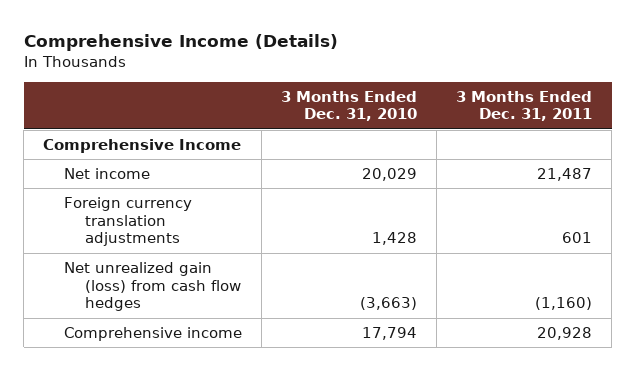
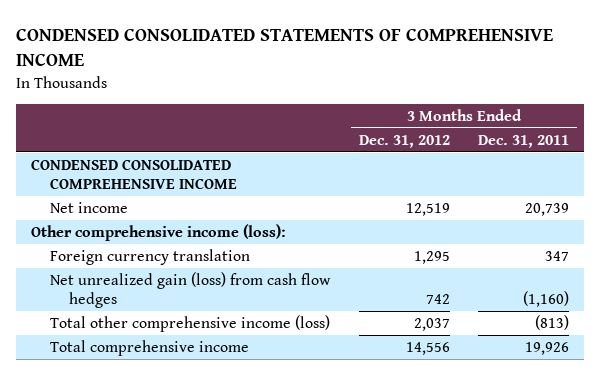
- Comprehensive Income (Details)
+ CONDENSED CONSOLIDATED STATEMENTS OF COMPREHENSIVE INCOME
- | 3 Months Ended Dec. 31, 2010 | 3 Months Ended Dec. 31, 2011
+ | 3 Months Ended Dec. 31, 2012 | 3 Months Ended Dec. 31, 2011
- Comprehensive Income
- Net income | 20,029 | 21,487
- Foreign currency translation adjustments | 1,428 | 601
+ CONDENSED CONSOLIDATED COMPREHENSIVE INCOME
+ Net income | 12,519 | 20,739
+ Other comprehensive income (loss):
+ Foreign currency translation | 1,295 | 347
- Comprehensive income | 17,794 | 20,928
+ Total other comprehensive income (loss) | 2,037 | (813)
+ Total comprehensive income | 14,556 | 19,926

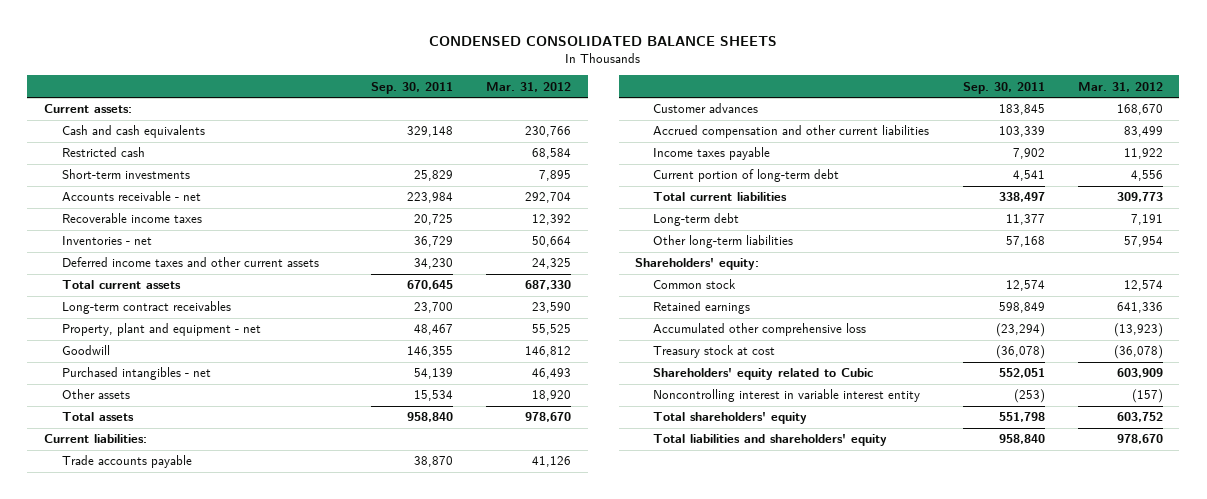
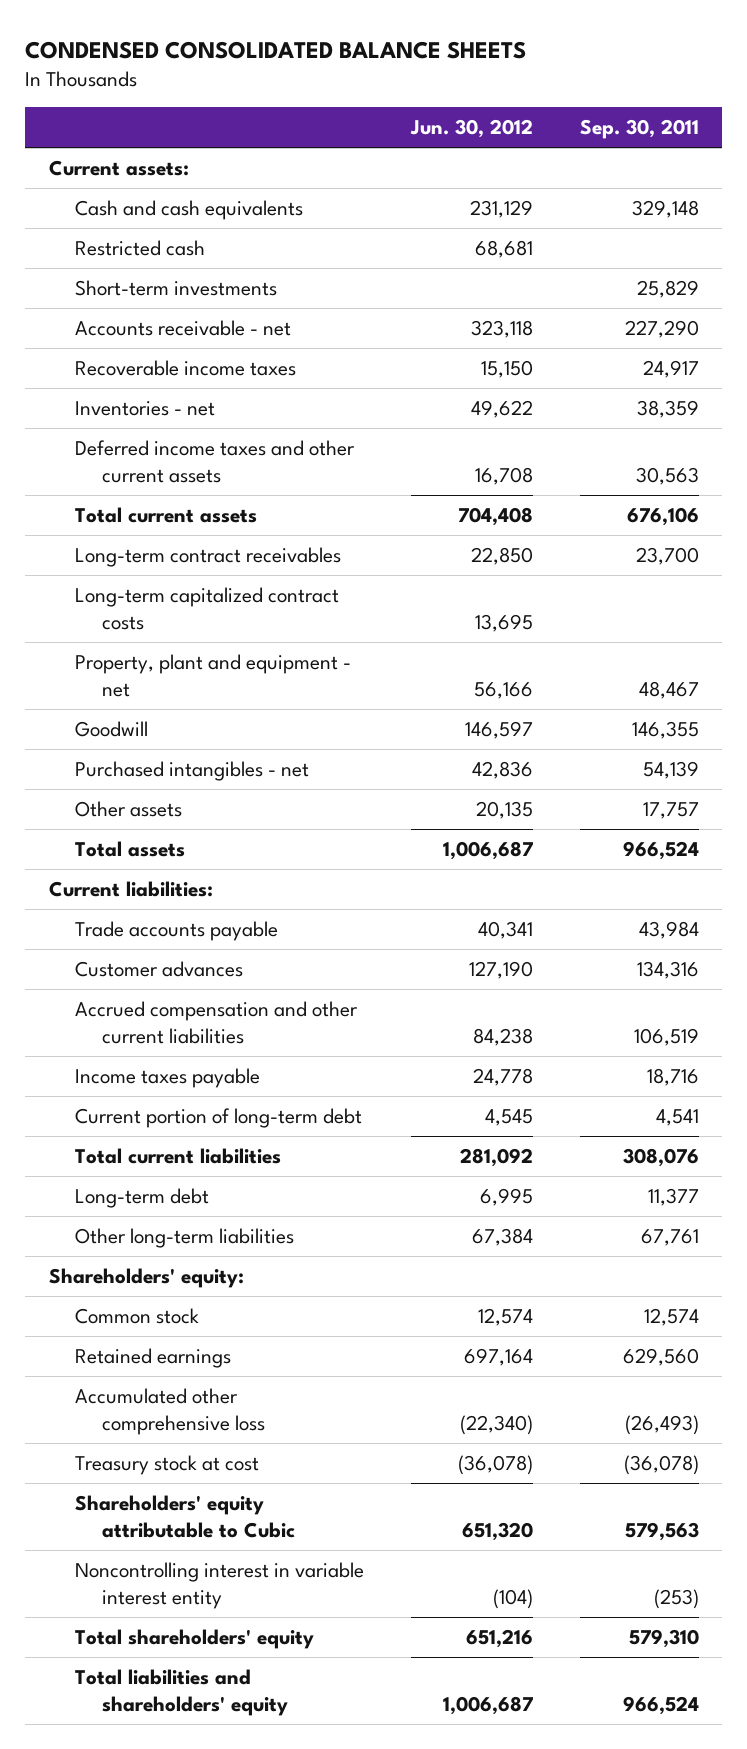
- | Sep. 30, 2011 | Mar. 31, 2012
+ | Jun. 30, 2012 | Sep. 30, 2011
- Accounts receivable - net | 223,984 | 292,704
- Recoverable income taxes | 20,725 | 12,392
- Inventories - net | 36,729 | 50,664
- Deferred income taxes and other current assets | 34,230 | 24,325
- Total current assets | 670,645 | 687,330
+ Accounts receivable - net | 323,118 | 227,290
+ Recoverable income taxes | 15,150 | 24,917
+ Inventories - net | 49,622 | 38,359
+ Deferred income taxes and other current assets | 16,708 | 30,563
+ Total current assets | 704,408 | 676,106
+ Long-term capitalized contract costs | 13,695 |
- Other assets | 15,534 | 18,920
- Total assets | 958,840 | 978,670
+ Other assets | 20,135 | 17,757
+ Total assets | 1,006,687 | 966,524
- Trade accounts payable | 38,870 | 41,126
- Customer advances | 183,845 | 168,670
- Accrued compensation and other current liabilities | 103,339 | 83,499
- Income taxes payable | 7,902 | 11,922
+ Trade accounts payable | 40,341 | 43,984
+ Customer advances | 127,190 | 134,316
+ Accrued compensation and other current liabilities | 84,238 | 106,519
+ Income taxes payable | 24,778 | 18,716
- Total current liabilities | 338,497 | 309,773
+ Total current liabilities | 281,092 | 308,076
- Other long-term liabilities | 57,168 | 57,954
+ Other long-term liabilities | 67,384 | 67,761
- Retained earnings | 598,849 | 641,336
- Accumulated other comprehensive loss | (23,294) | (13,923)
+ Retained earnings | 697,164 | 629,560
+ Accumulated other comprehensive loss | (22,340) | (26,493)
- Shareholders' equity related to Cubic | 552,051 | 603,909
+ Shareholders' equity attributable to Cubic | 651,320 | 579,563
- Total shareholders' equity | 551,798 | 603,752
- Total liabilities and shareholders' equity | 958,840 | 978,670
+ Total shareholders' equity | 651,216 | 579,310
+ Total liabilities and shareholders' equity | 1,006,687 | 966,524

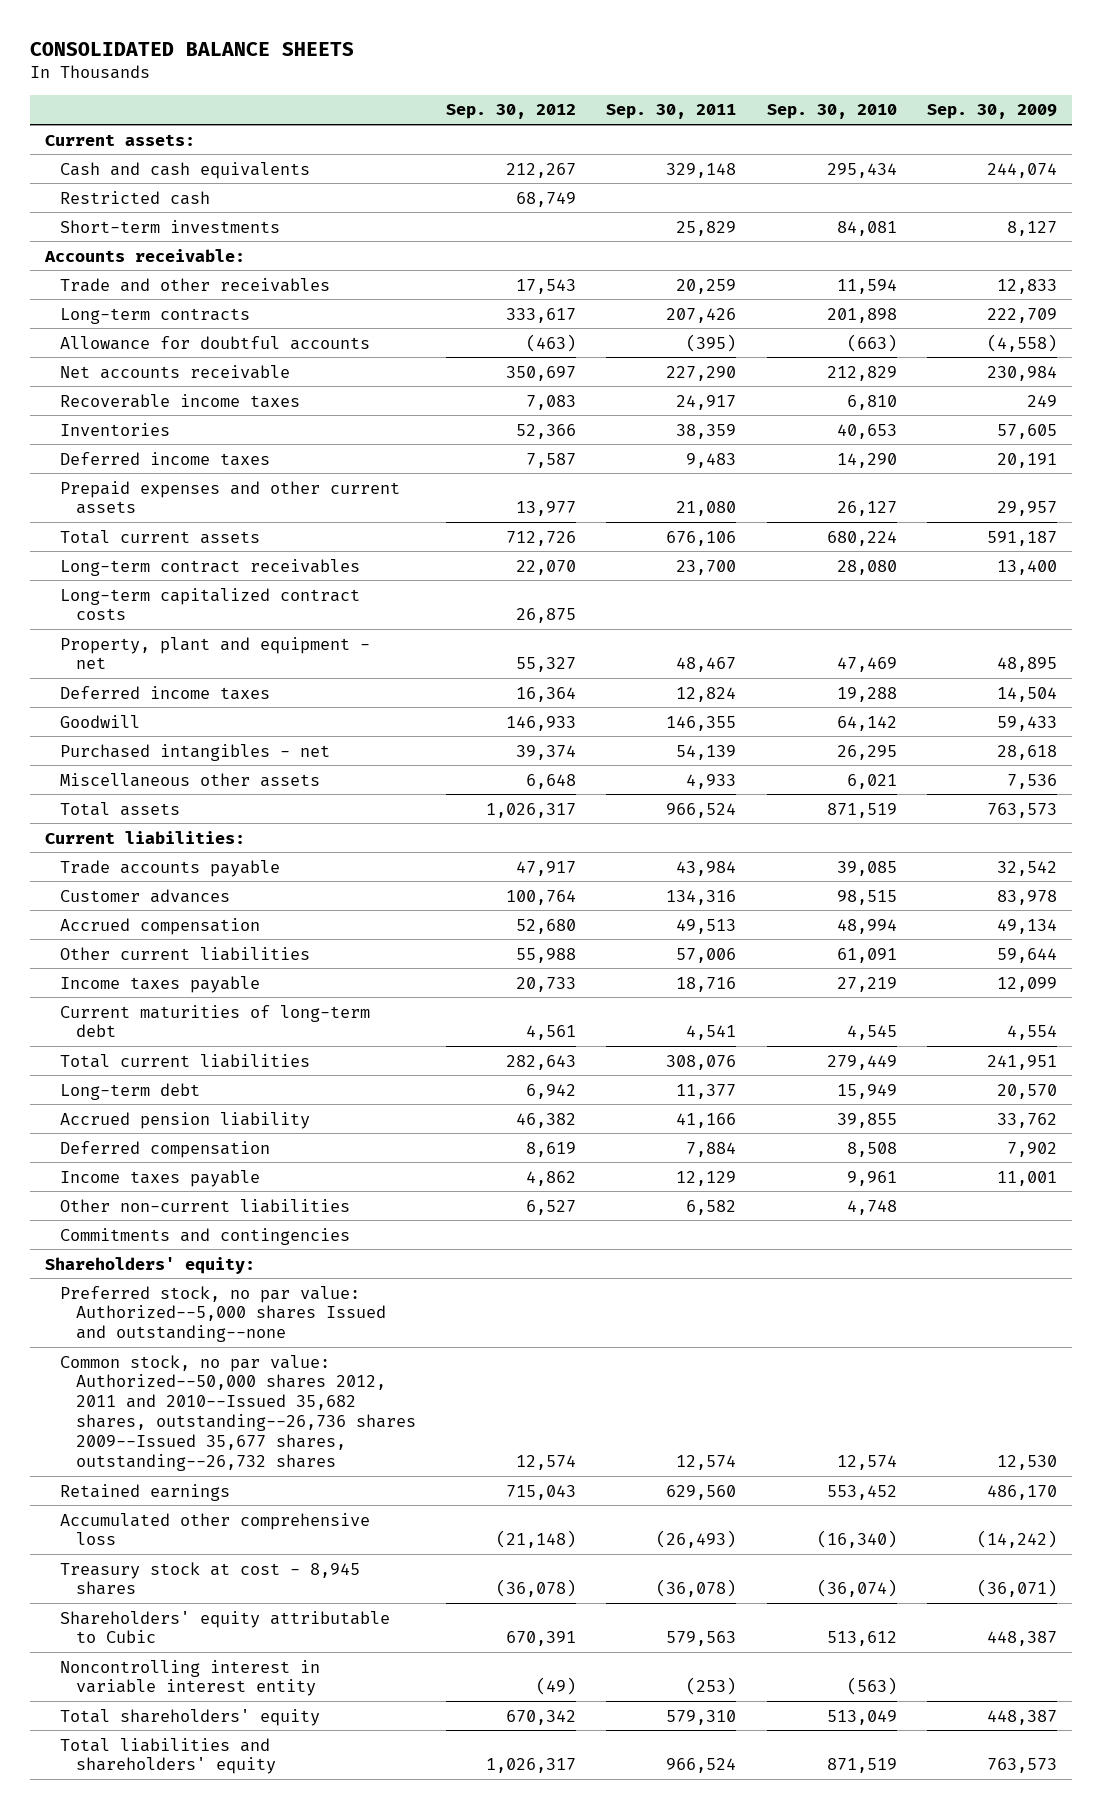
- CONDENSED CONSOLIDATED BALANCE SHEETS
+ CONSOLIDATED BALANCE SHEETS
- | Jun. 30, 2012 | Sep. 30, 2011
+ | Sep. 30, 2012 | Sep. 30, 2011 | Sep. 30, 2010 | Sep. 30, 2009
- Accounts receivable - net | 323,118 | 227,290
+ Accounts receivable:
+ Trade and other receivables | 17,543 | 20,259 | 11,594 | 12,833
+ Long-term contracts | 333,617 | 207,426 | 201,898 | 222,709
+ Allowance for doubtful accounts | (463) | (395) | (663) | (4,558)
+ Net accounts receivable | 350,697 | 227,290 | 212,829 | 230,984
- Inventories - net | 49,622 | 38,359
- Deferred income taxes and other current assets | 16,708 | 30,563
+ Inventories | 52,366 | 38,359 | 40,653 | 57,605
+ Deferred income taxes | 7,587 | 9,483 | 14,290 | 20,191
+ Prepaid expenses and other current assets | 13,977 | 21,080 | 26,127 | 29,957
+ Deferred income taxes | 16,364 | 12,824 | 19,288 | 14,504
- Other assets | 20,135 | 17,757
+ Miscellaneous other assets | 6,648 | 4,933 | 6,021 | 7,536
- Accrued compensation and other current liabilities | 84,238 | 106,519
+ Accrued compensation | 52,680 | 49,513 | 48,994 | 49,134
+ Other current liabilities | 55,988 | 57,006 | 61,091 | 59,644
- Current portion of long-term debt | 4,545 | 4,541
+ Current maturities of long-term debt | 4,561 | 4,541 | 4,545 | 4,554
- Other long-term liabilities | 67,384 | 67,761
+ Accrued pension liability | 46,382 | 41,166 | 39,855 | 33,762
+ Deferred compensation | 8,619 | 7,884 | 8,508 | 7,902
+ Income taxes payable | 4,862 | 12,129 | 9,961 | 11,001
+ Other non-current liabilities | 6,527 | 6,582 | 4,748 |
+ Commitments and contingencies
- Common stock | 12,574 | 12,574
+ Preferred stock, no par value: Authorized--5,000 shares Issued and outstanding--none
+ Common stock, no par value: Authorized--50,000 shares 2012, 2011 and 2010--Issued 35,682 shares, outstanding--26,736 shares 2009--Issued 35,677 shares, outstanding--26,732 shares | 12,574 | 12,574 | 12,574 | 12,530
- Treasury stock at cost | (36,078) | (36,078)
+ Treasury stock at cost - 8,945 shares | (36,078) | (36,078) | (36,074) | (36,071)

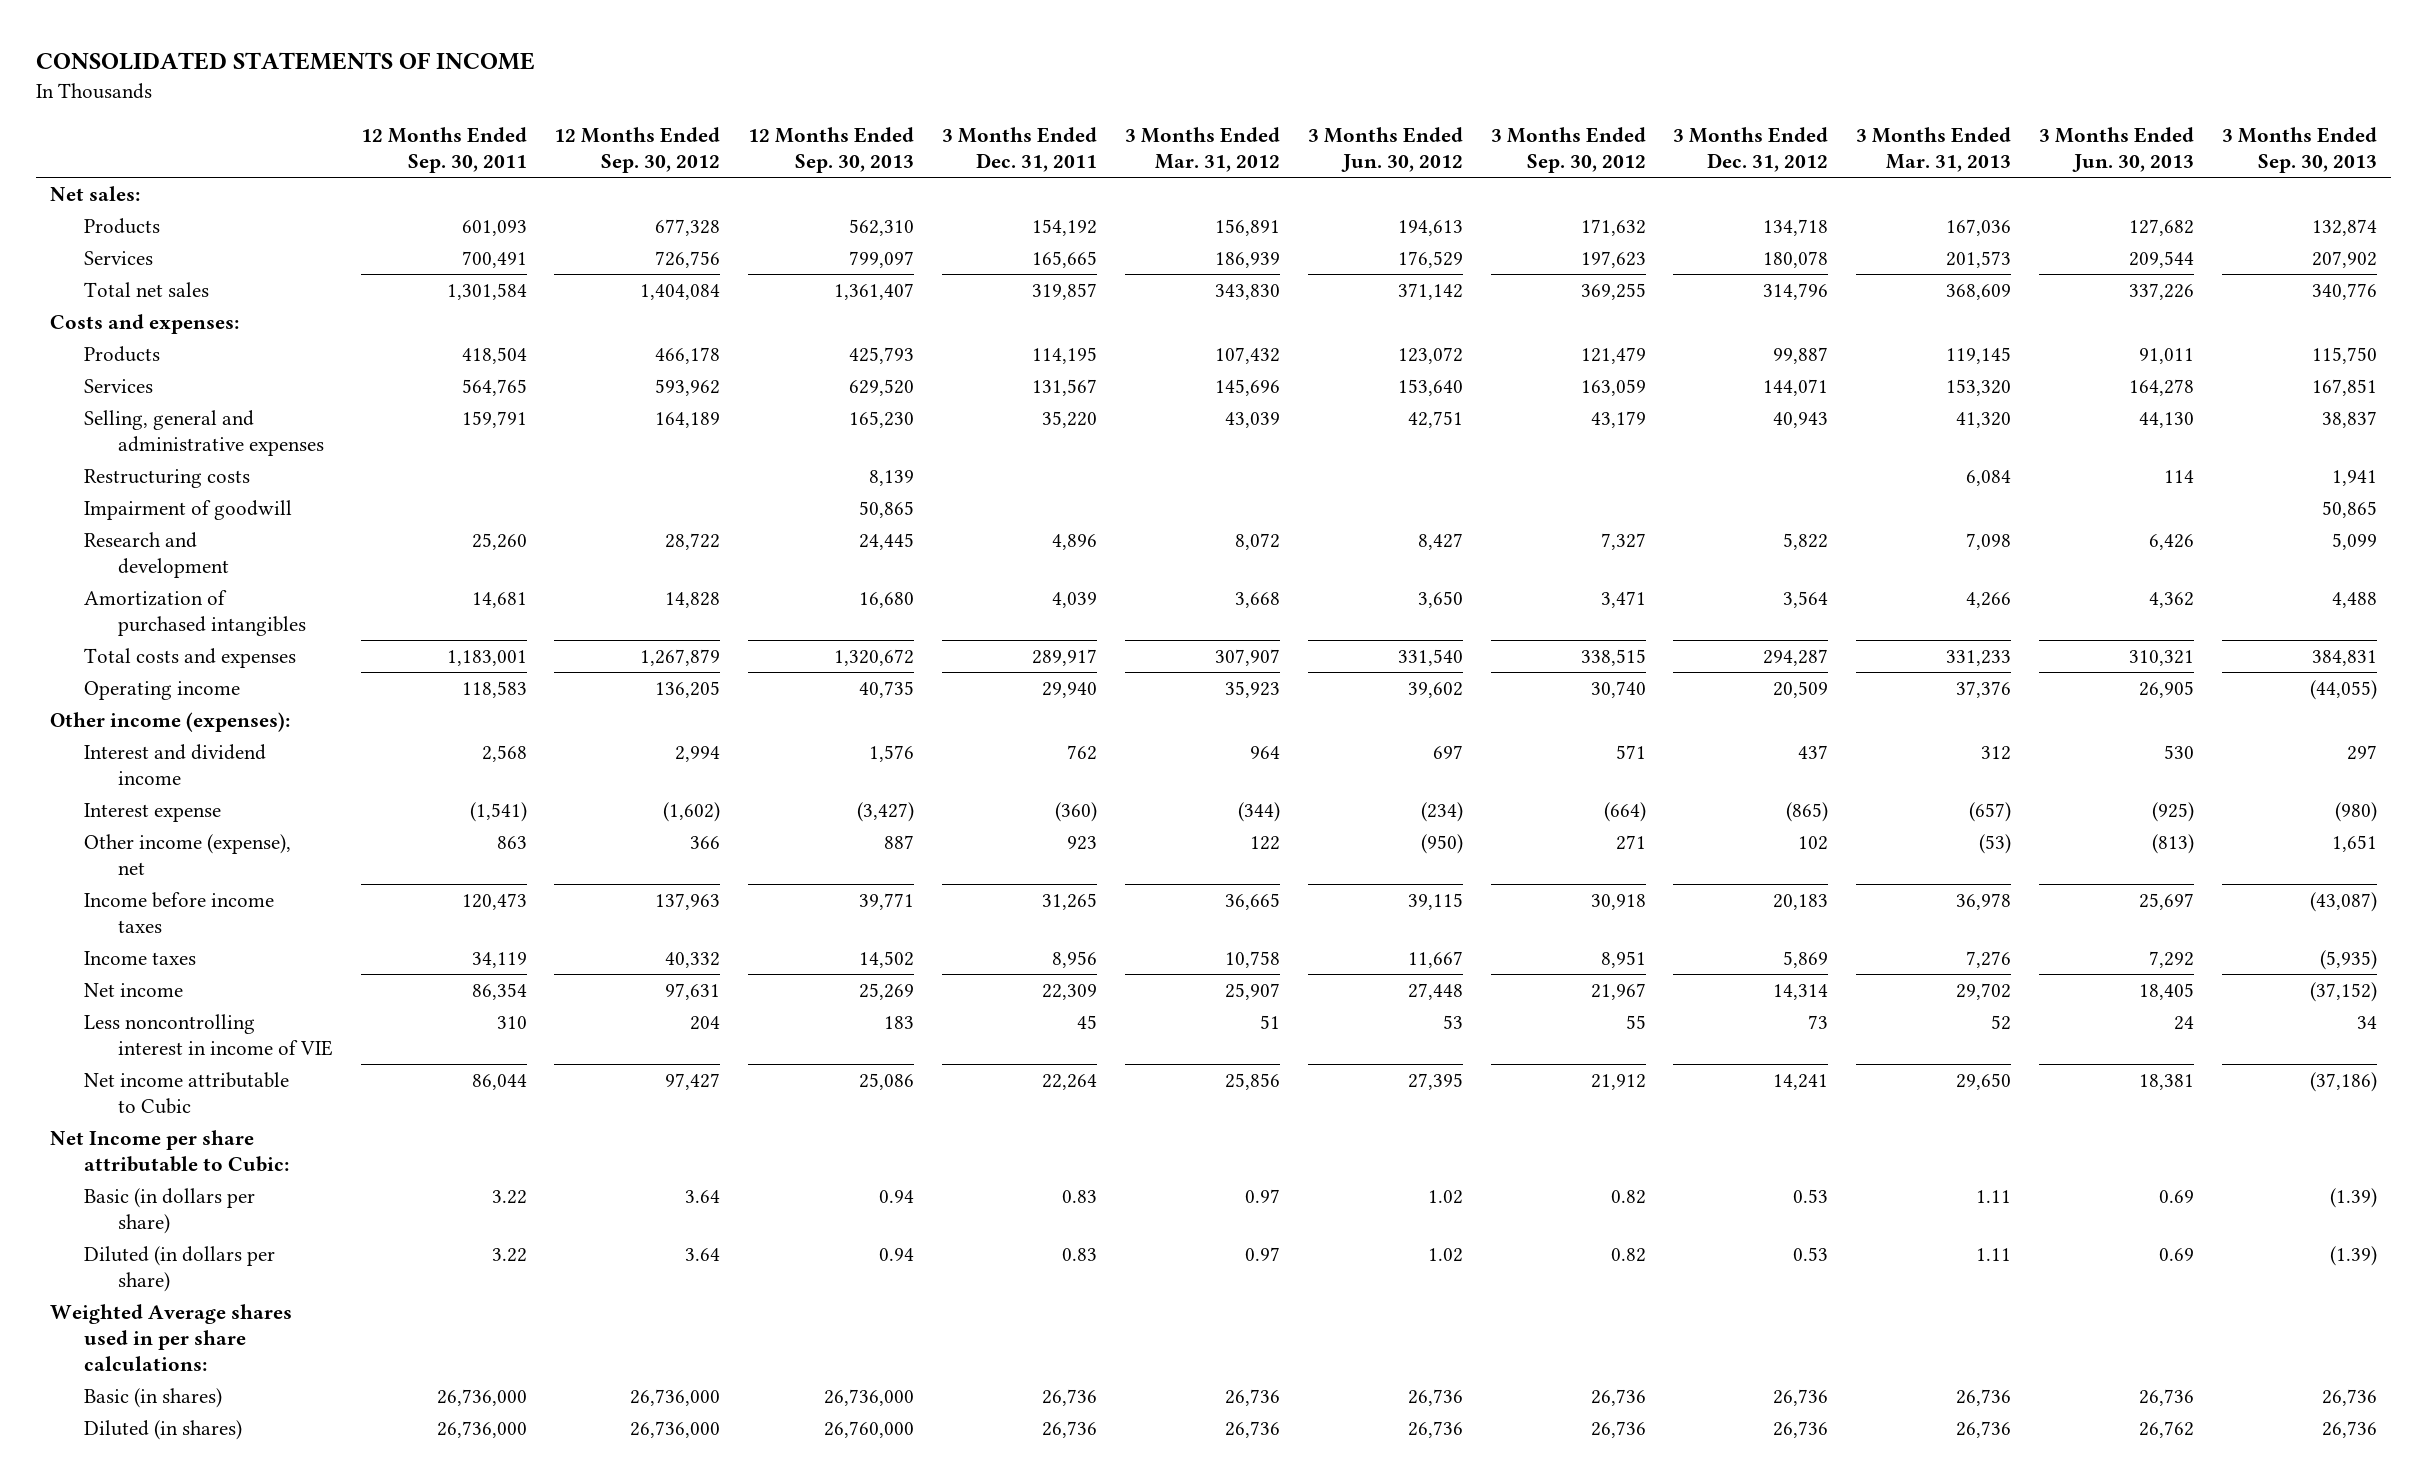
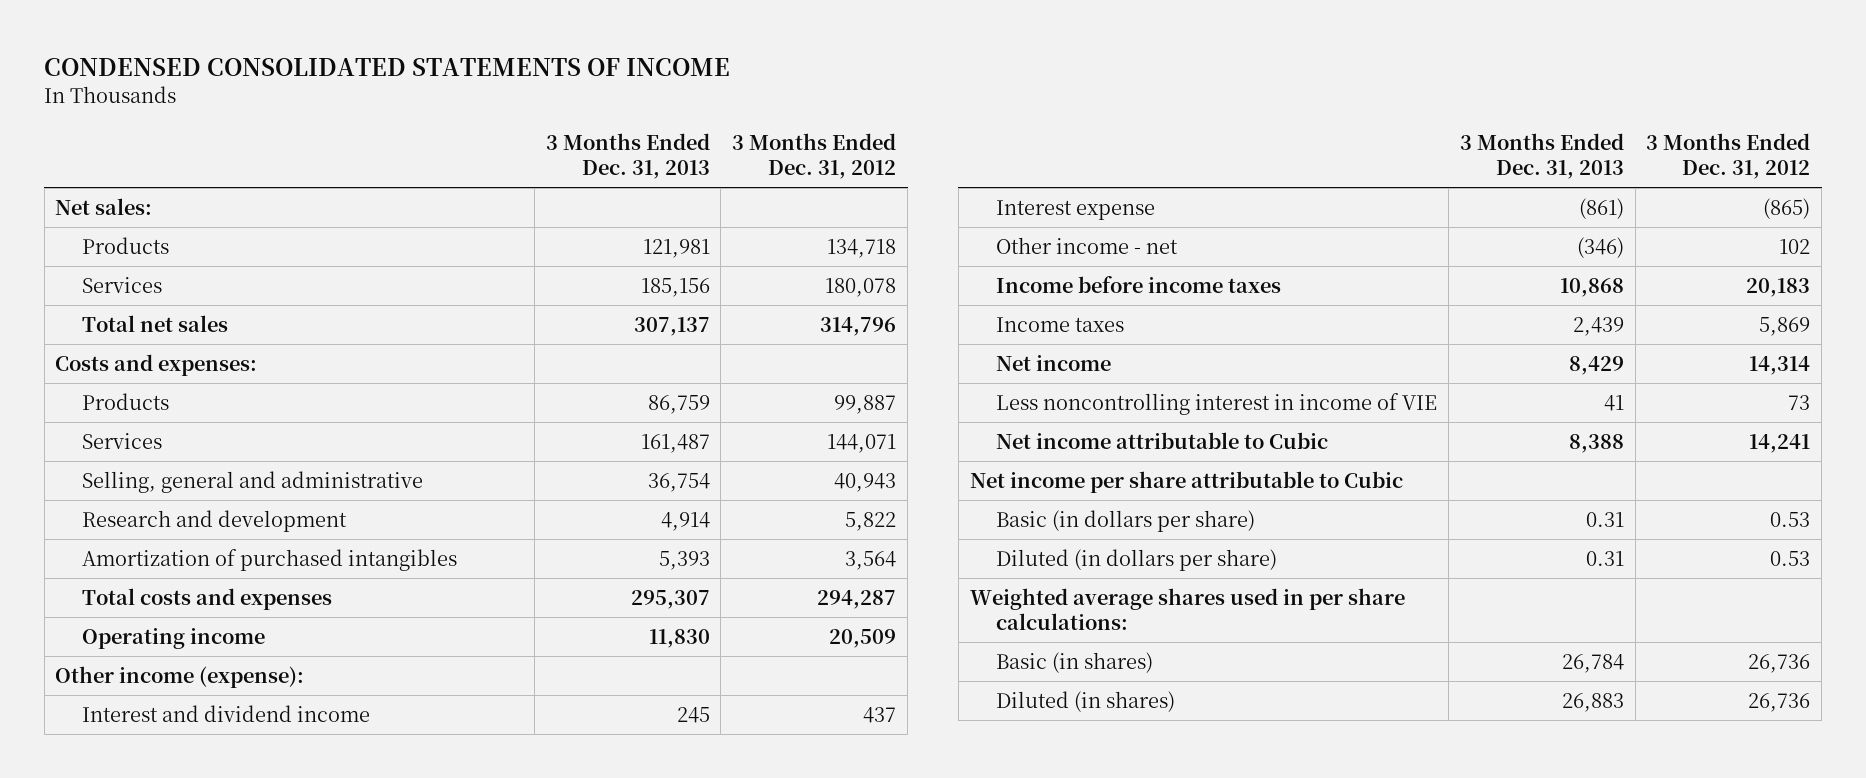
- CONSOLIDATED STATEMENTS OF INCOME
+ CONDENSED CONSOLIDATED STATEMENTS OF INCOME
- | 12 Months Ended Sep. 30, 2011 | 12 Months Ended Sep. 30, 2012 | 12 Months Ended Sep. 30, 2013 | 3 Months Ended Dec. 31, 2011 | 3 Months Ended Mar. 31, 2012 | 3 Months Ended Jun. 30, 2012 | 3 Months Ended Sep. 30, 2012 | 3 Months Ended Dec. 31, 2012 | 3 Months Ended Mar. 31, 2013 | 3 Months Ended Jun. 30, 2013 | 3 Months Ended Sep. 30, 2013
+ | 3 Months Ended Dec. 31, 2013 | 3 Months Ended Dec. 31, 2012
- Selling, general and administrative expenses | 159,791 | 164,189 | 165,230 | 35,220 | 43,039 | 42,751 | 43,179 | 40,943 | 41,320 | 44,130 | 38,837
- Restructuring costs | | | 8,139 | | | | | | 6,084 | 114 | 1,941
- Impairment of goodwill | | | 50,865 | | | | | | | | 50,865
+ Selling, general and administrative | 36,754 | 40,943
- Other income (expenses):
+ Other income (expense):
- Other income (expense), net | 863 | 366 | 887 | 923 | 122 | (950) | 271 | 102 | (53) | (813) | 1,651
+ Other income - net | (346) | 102
- Net Income per share attributable to Cubic:
+ Net income per share attributable to Cubic
- Weighted Average shares used in per share calculations:
+ Weighted average shares used in per share calculations:

